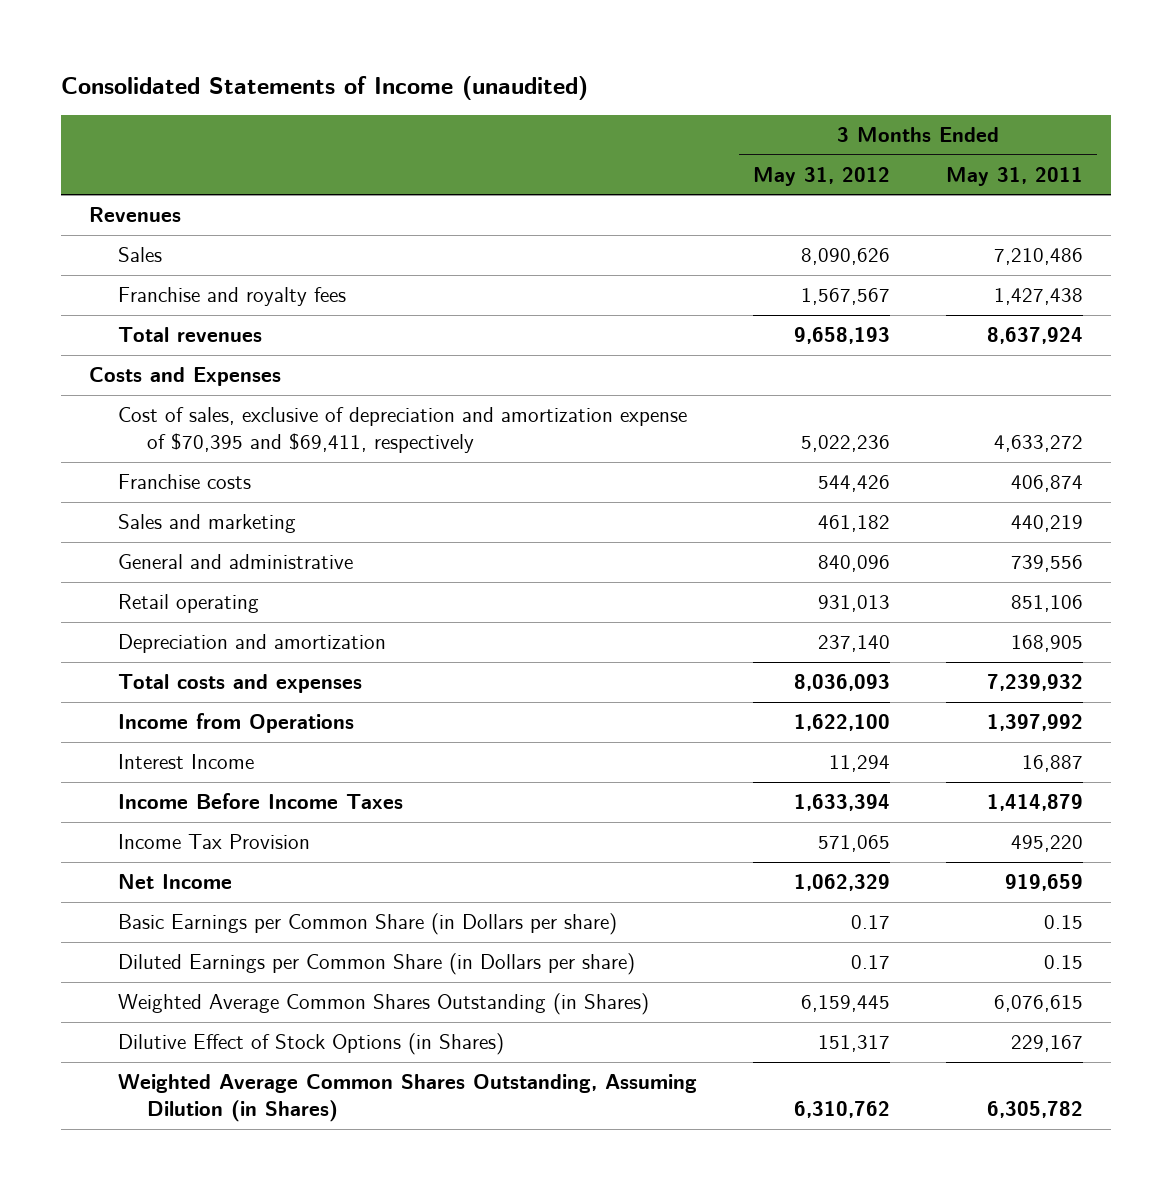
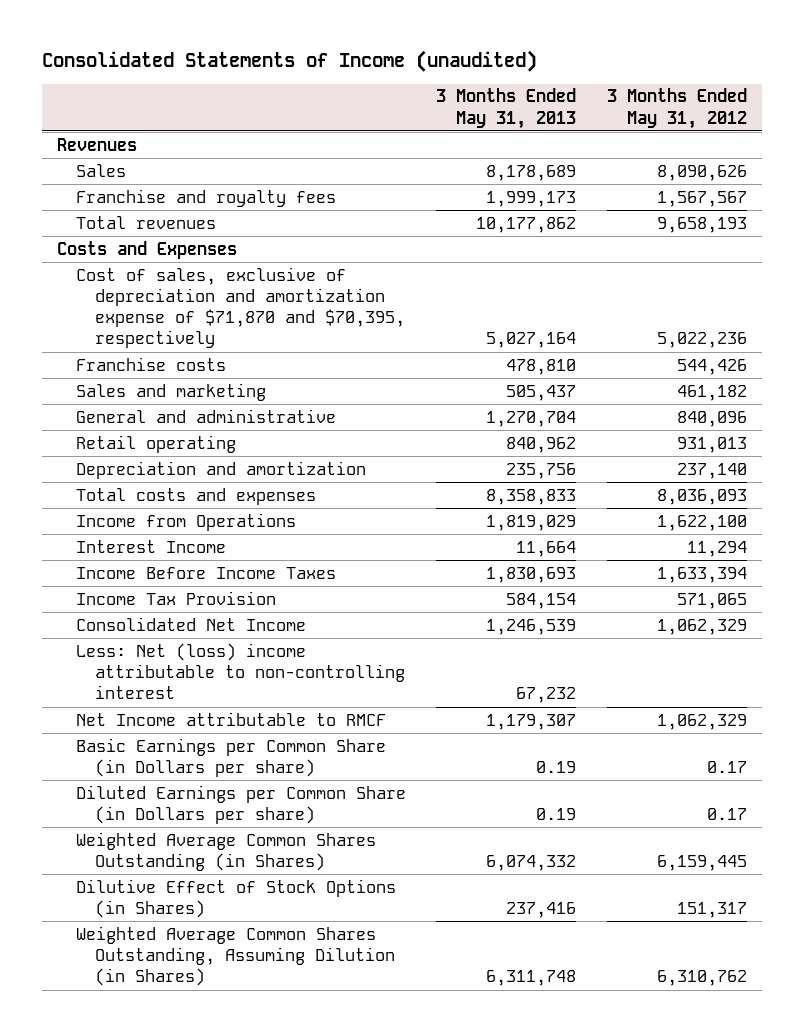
- | 3 Months Ended May 31, 2012 | 3 Months Ended May 31, 2011
+ | 3 Months Ended May 31, 2013 | 3 Months Ended May 31, 2012
- Cost of sales, exclusive of depreciation and amortization expense of $70,395 and $69,411, respectively | 5,022,236 | 4,633,272
+ Cost of sales, exclusive of depreciation and amortization expense of $71,870 and $70,395, respectively | 5,027,164 | 5,022,236
- Net Income | 1,062,329 | 919,659
+ Consolidated Net Income | 1,246,539 | 1,062,329
+ Less: Net (loss) income attributable to non-controlling interest | 67,232 |
+ Net Income attributable to RMCF | 1,179,307 | 1,062,329

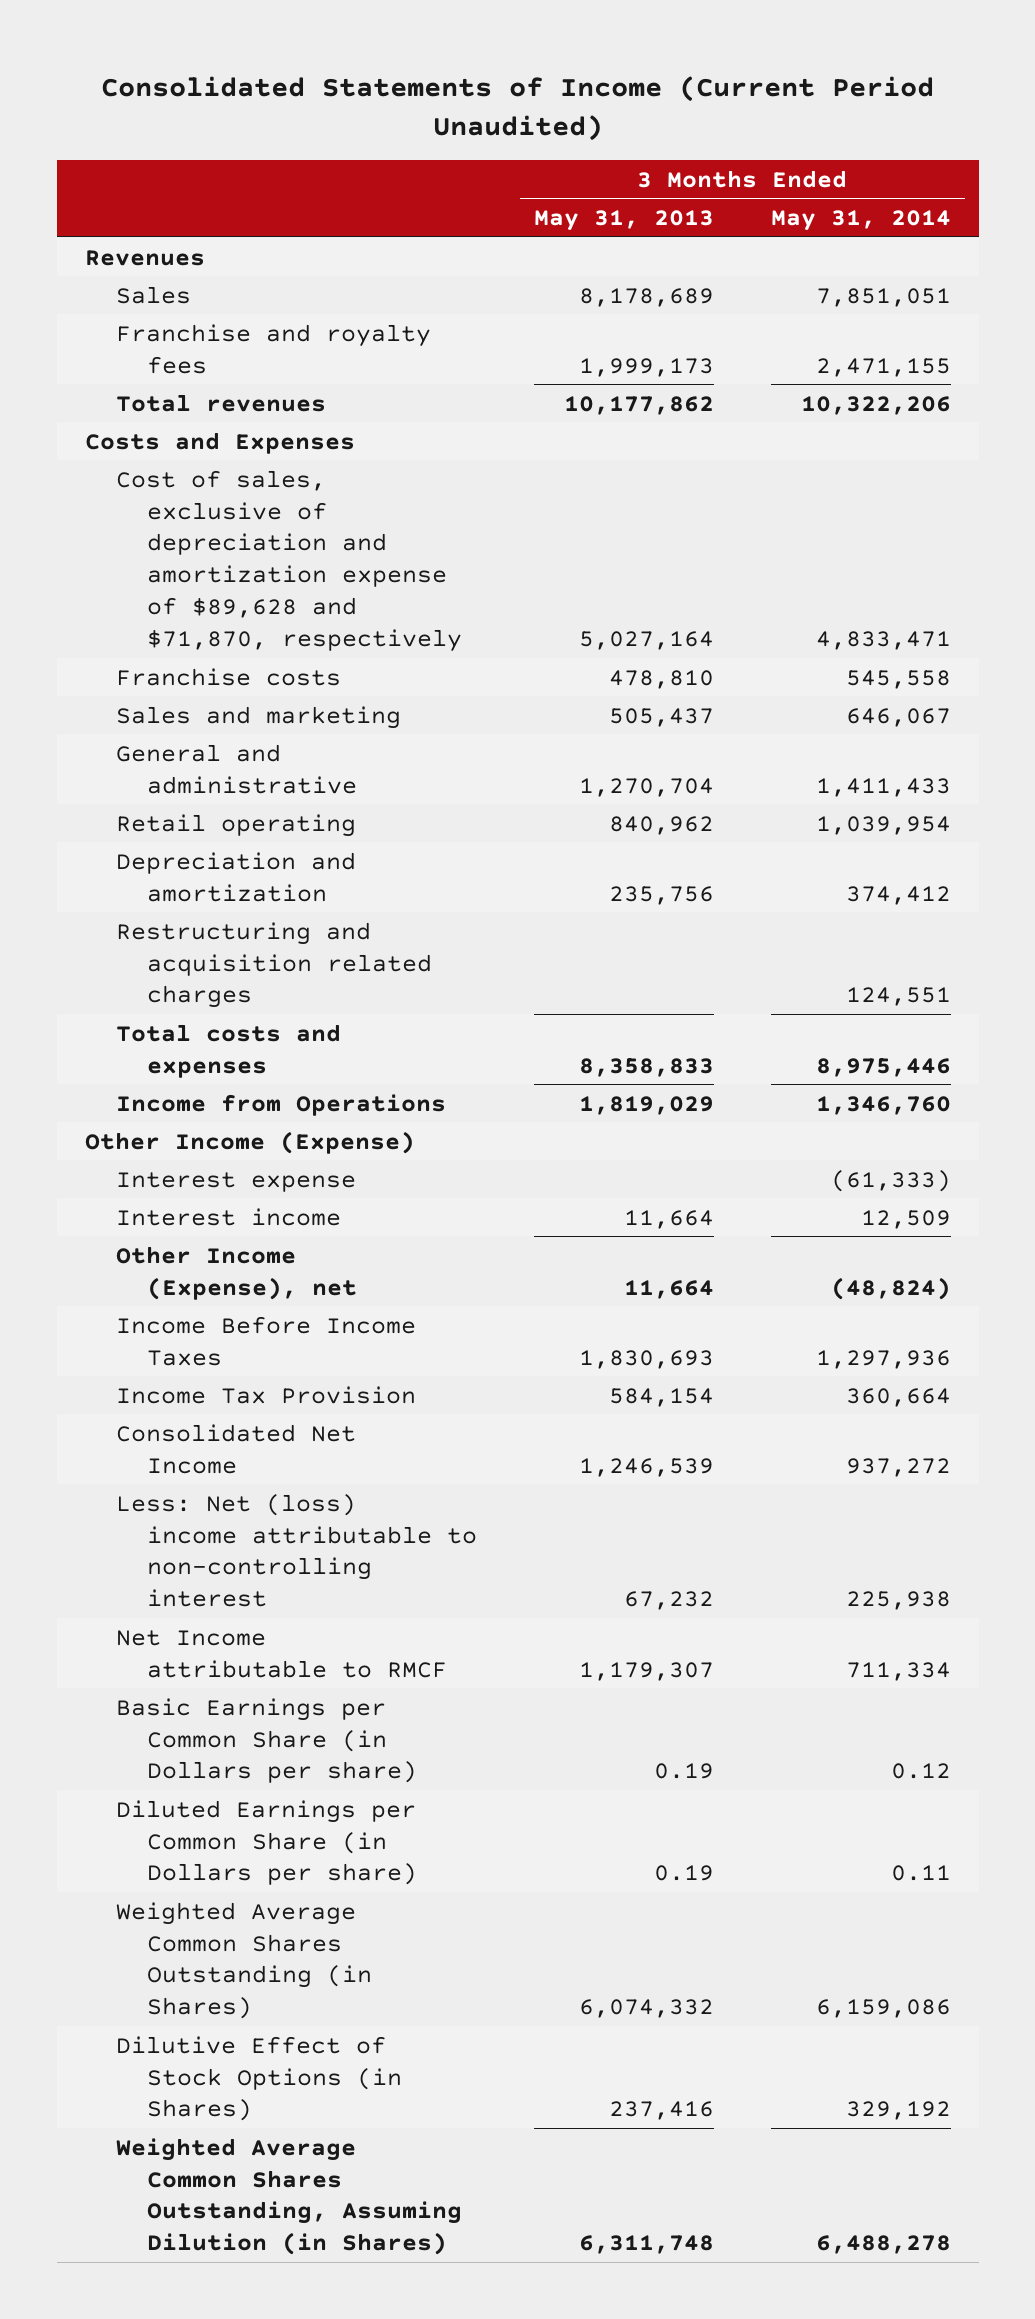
- Consolidated Statements of Income (unaudited)
+ Consolidated Statements of Income (Current Period Unaudited)
- | 3 Months Ended May 31, 2013 | 3 Months Ended May 31, 2012
+ | 3 Months Ended May 31, 2013 | 3 Months Ended May 31, 2014
- Cost of sales, exclusive of depreciation and amortization expense of $71,870 and $70,395, respectively | 5,027,164 | 5,022,236
+ Cost of sales, exclusive of depreciation and amortization expense of $89,628 and $71,870, respectively | 5,027,164 | 4,833,471
+ Restructuring and acquisition related charges | | 124,551
- Interest Income | 11,664 | 11,294
+ Other Income (Expense)
+ Interest expense | | (61,333)
+ Interest income | 11,664 | 12,509
+ Other Income (Expense), net | 11,664 | (48,824)

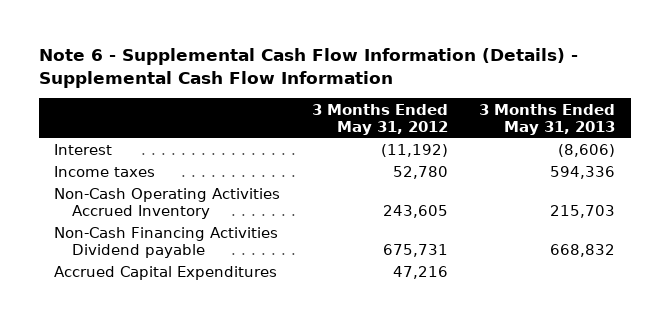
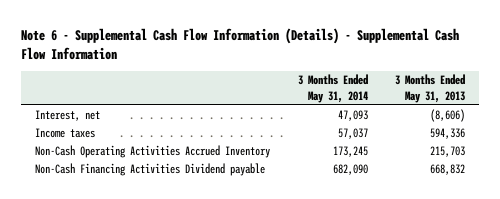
- | 3 Months Ended May 31, 2012 | 3 Months Ended May 31, 2013
+ | 3 Months Ended May 31, 2014 | 3 Months Ended May 31, 2013
- Interest | (11,192) | (8,606)
+ Interest, net | 47,093 | (8,606)
- Accrued Capital Expenditures | 47,216 |

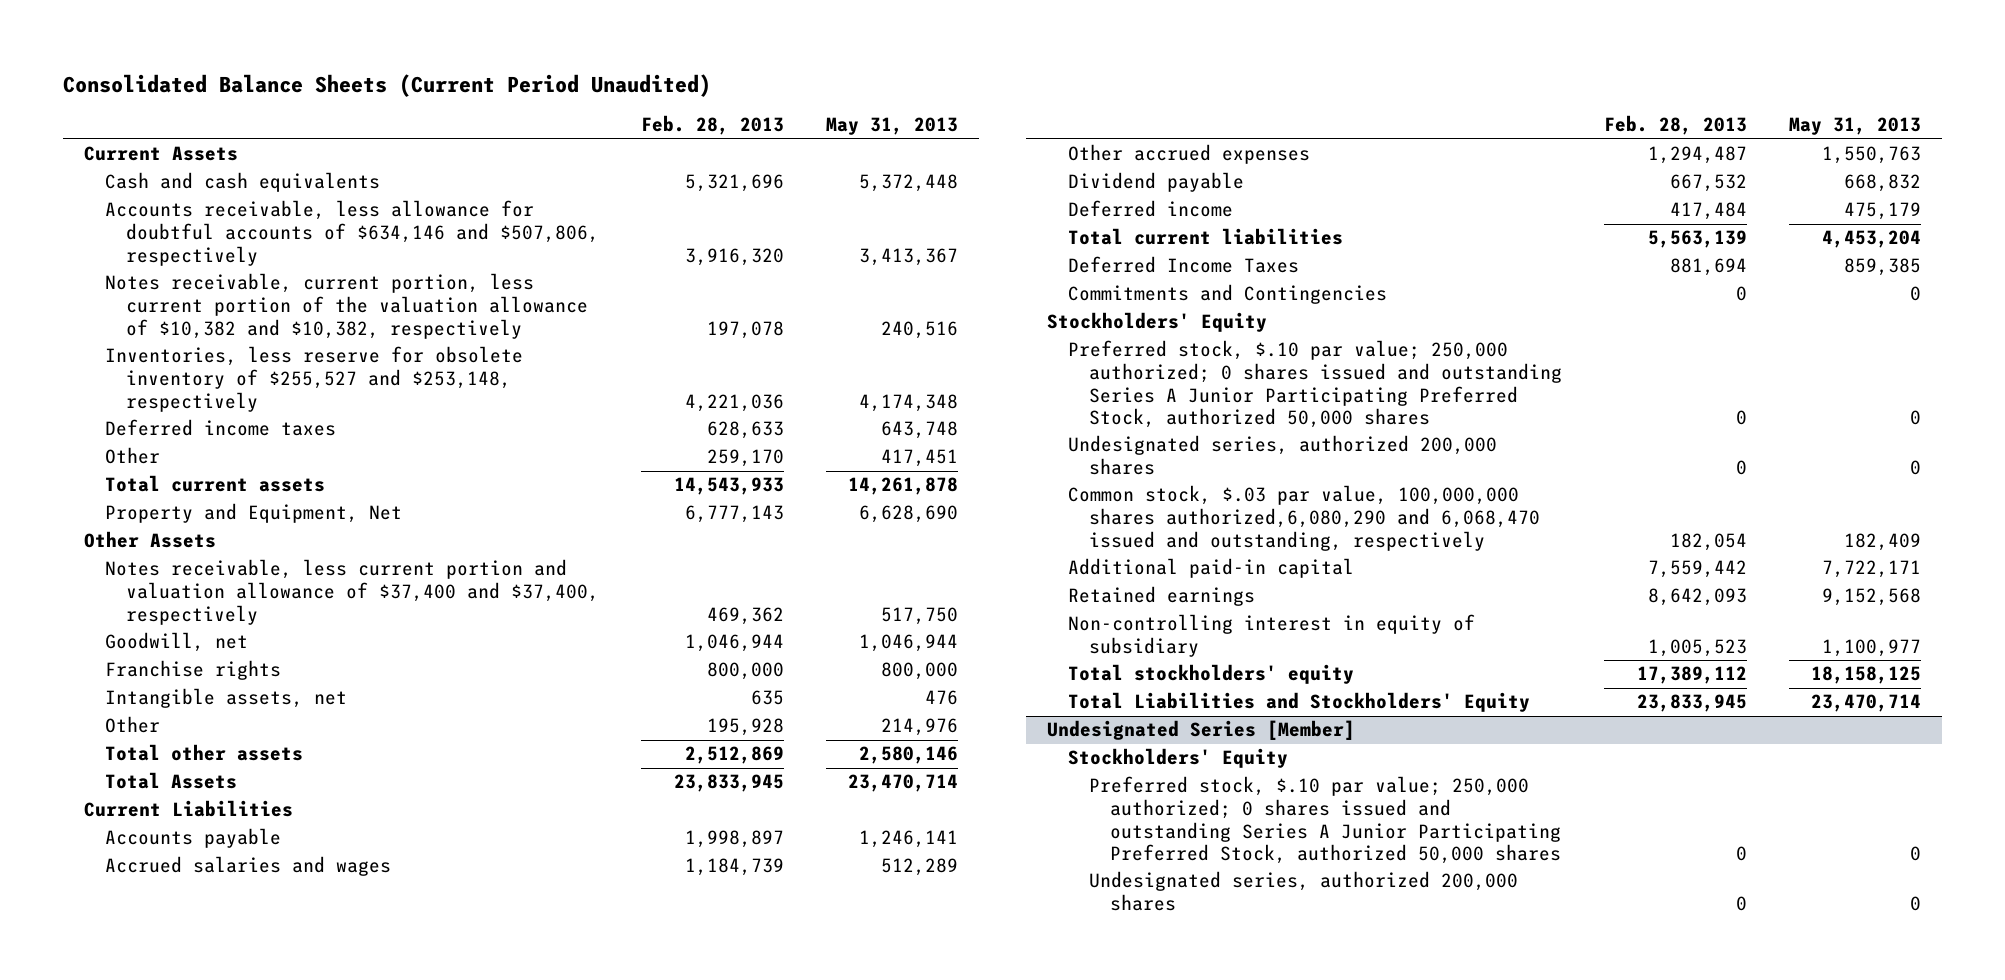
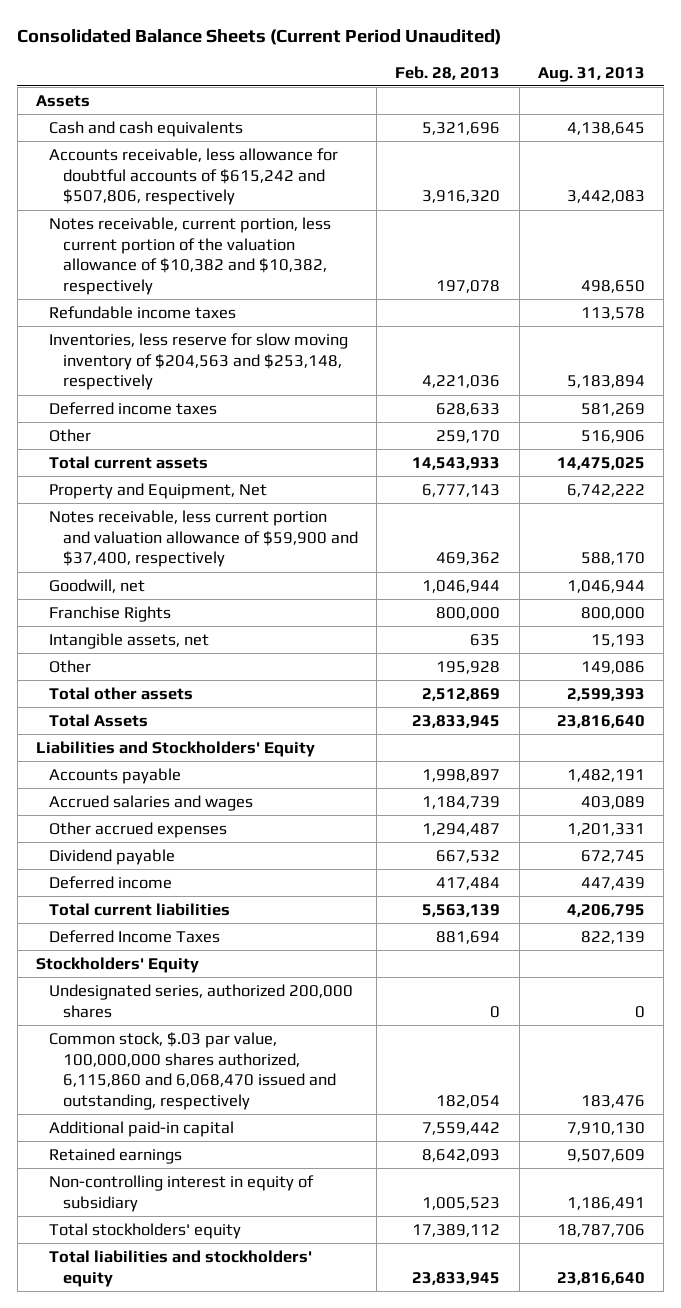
- | Feb. 28, 2013 | May 31, 2013
+ | Feb. 28, 2013 | Aug. 31, 2013
- Current Assets
+ Assets
- Accounts receivable, less allowance for doubtful accounts of $634,146 and $507,806, respectively | 3,916,320 | 3,413,367
+ Accounts receivable, less allowance for doubtful accounts of $615,242 and $507,806, respectively | 3,916,320 | 3,442,083
- Inventories, less reserve for obsolete inventory of $255,527 and $253,148, respectively | 4,221,036 | 4,174,348
+ Refundable income taxes | | 113,578
+ Inventories, less reserve for slow moving inventory of $204,563 and $253,148, respectively | 4,221,036 | 5,183,894
- Other Assets
- Notes receivable, less current portion and valuation allowance of $37,400 and $37,400, respectively | 469,362 | 517,750
+ Notes receivable, less current portion and valuation allowance of $59,900 and $37,400, respectively | 469,362 | 588,170
- Franchise rights | 800,000 | 800,000
+ Franchise Rights | 800,000 | 800,000
- Current Liabilities
+ Liabilities and Stockholders' Equity
- Commitments and Contingencies | 0 | 0
- Preferred stock, $.10 par value; 250,000 authorized; 0 shares issued and outstanding Series A Junior Participating Preferred Stock, authorized 50,000 shares | 0 | 0
- Common stock, $.03 par value, 100,000,000 shares authorized,6,080,290 and 6,068,470 issued and outstanding, respectively | 182,054 | 182,409
+ Common stock, $.03 par value, 100,000,000 shares authorized, 6,115,860 and 6,068,470 issued and outstanding, respectively | 182,054 | 183,476
- Total Liabilities and Stockholders' Equity | 23,833,945 | 23,470,714
- Undesignated Series [Member]
- Stockholders' Equity
- Preferred stock, $.10 par value; 250,000 authorized; 0 shares issued and outstanding Series A Junior Participating Preferred Stock, authorized 50,000 shares | 0 | 0
- Undesignated series, authorized 200,000 shares | 0 | 0
+ Total liabilities and stockholders' equity | 23,833,945 | 23,816,640

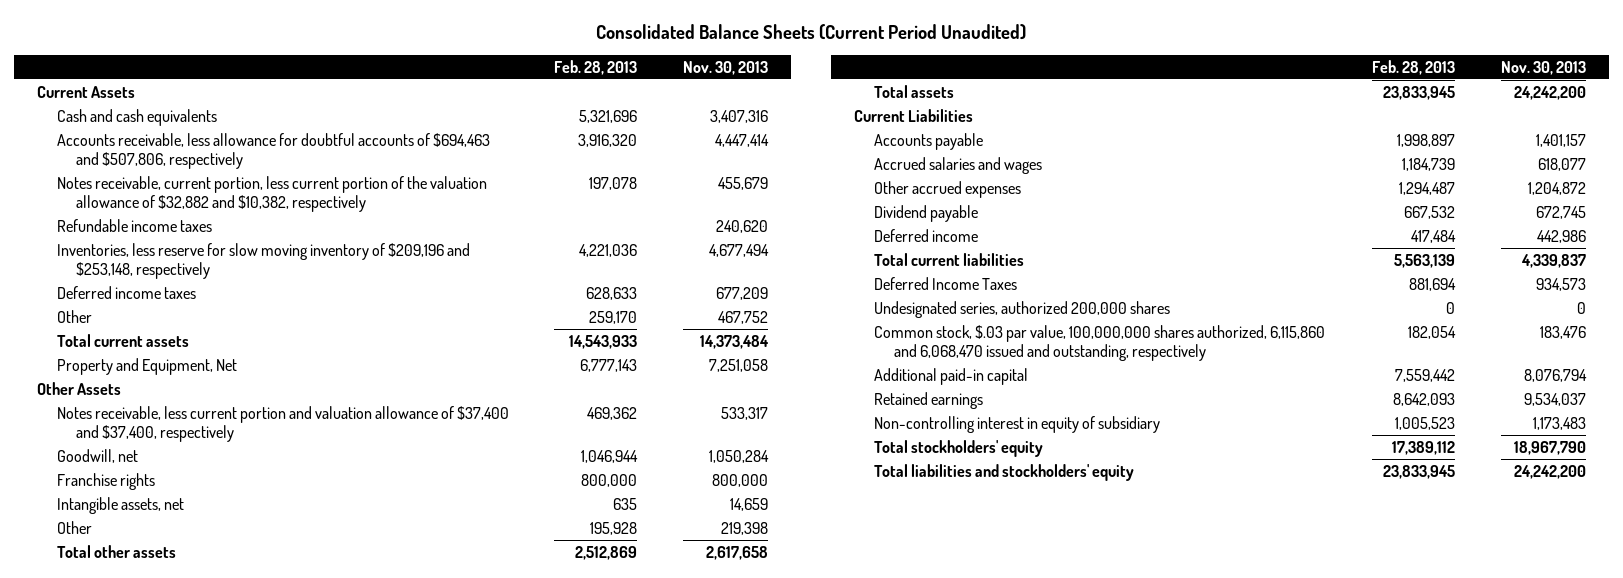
- | Feb. 28, 2013 | Aug. 31, 2013
+ | Feb. 28, 2013 | Nov. 30, 2013
- Assets
+ Current Assets
- Accounts receivable, less allowance for doubtful accounts of $615,242 and $507,806, respectively | 3,916,320 | 3,442,083
- Notes receivable, current portion, less current portion of the valuation allowance of $10,382 and $10,382, respectively | 197,078 | 498,650
+ Accounts receivable, less allowance for doubtful accounts of $694,463 and $507,806, respectively | 3,916,320 | 4,447,414
+ Notes receivable, current portion, less current portion of the valuation allowance of $32,882 and $10,382, respectively | 197,078 | 455,679
- Inventories, less reserve for slow moving inventory of $204,563 and $253,148, respectively | 4,221,036 | 5,183,894
+ Inventories, less reserve for slow moving inventory of $209,196 and $253,148, respectively | 4,221,036 | 4,677,494
- Notes receivable, less current portion and valuation allowance of $59,900 and $37,400, respectively | 469,362 | 588,170
+ Other Assets
+ Notes receivable, less current portion and valuation allowance of $37,400 and $37,400, respectively | 469,362 | 533,317
- Franchise Rights | 800,000 | 800,000
+ Franchise rights | 800,000 | 800,000
- Total Assets | 23,833,945 | 23,816,640
- Liabilities and Stockholders' Equity
+ Total assets | 23,833,945 | 24,242,200
+ Current Liabilities
- Stockholders' Equity

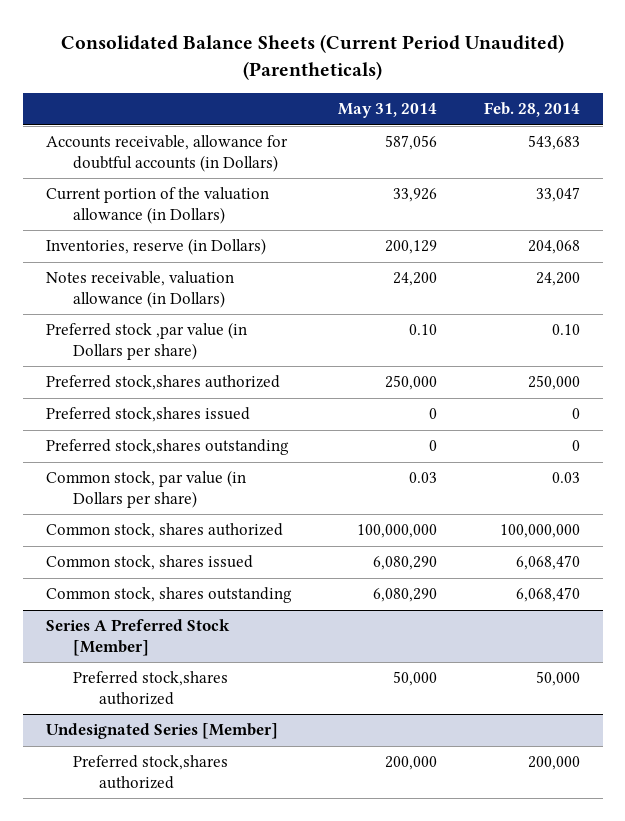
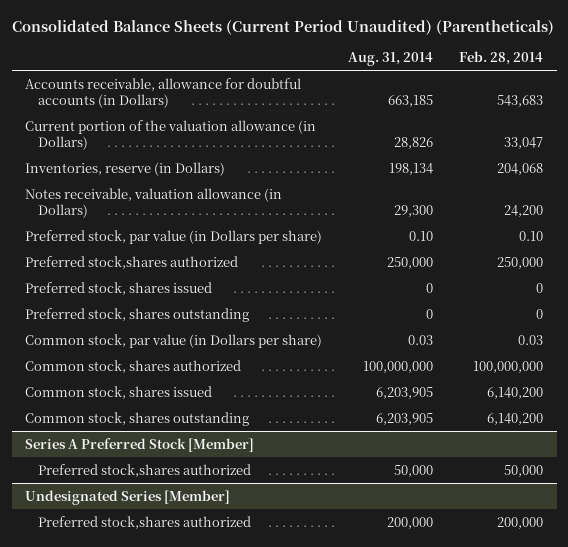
- | May 31, 2014 | Feb. 28, 2014
+ | Aug. 31, 2014 | Feb. 28, 2014
- Preferred stock ,par value (in Dollars per share) | 0.10 | 0.10
+ Preferred stock, par value (in Dollars per share) | 0.10 | 0.10
- Preferred stock,shares issued | 0 | 0
- Preferred stock,shares outstanding | 0 | 0
+ Preferred stock, shares issued | 0 | 0
+ Preferred stock, shares outstanding | 0 | 0
- Common stock, shares issued | 6,080,290 | 6,068,470
- Common stock, shares outstanding | 6,080,290 | 6,068,470
+ Common stock, shares issued | 6,203,905 | 6,140,200
+ Common stock, shares outstanding | 6,203,905 | 6,140,200

